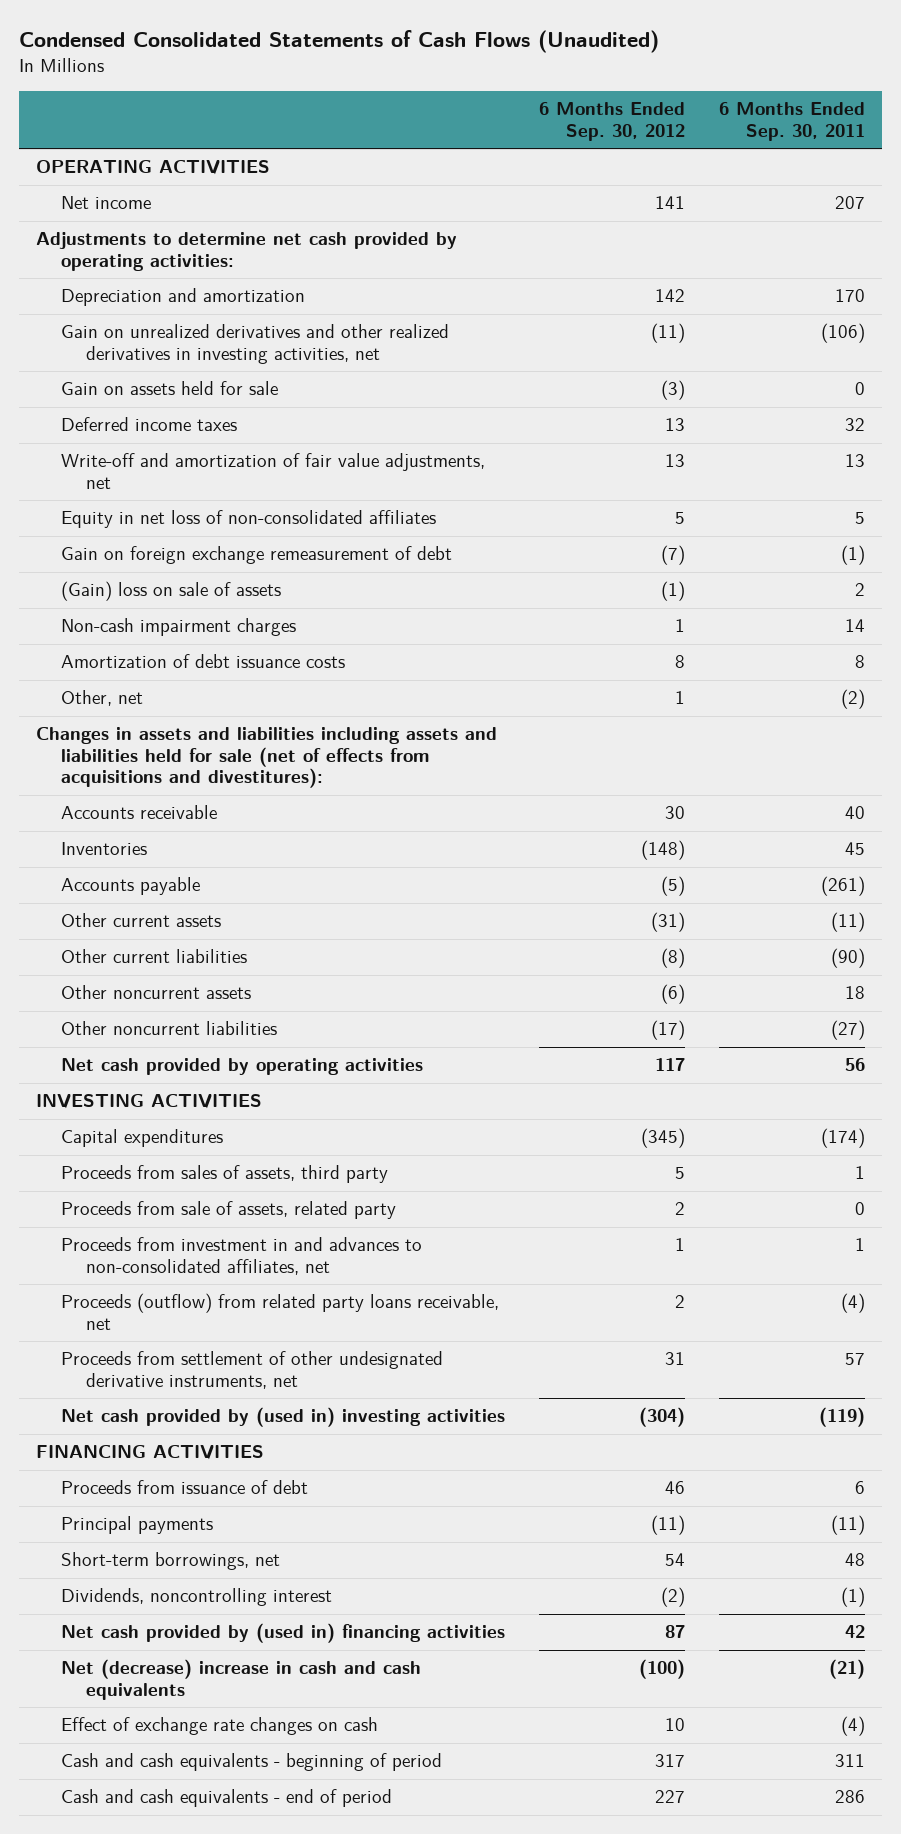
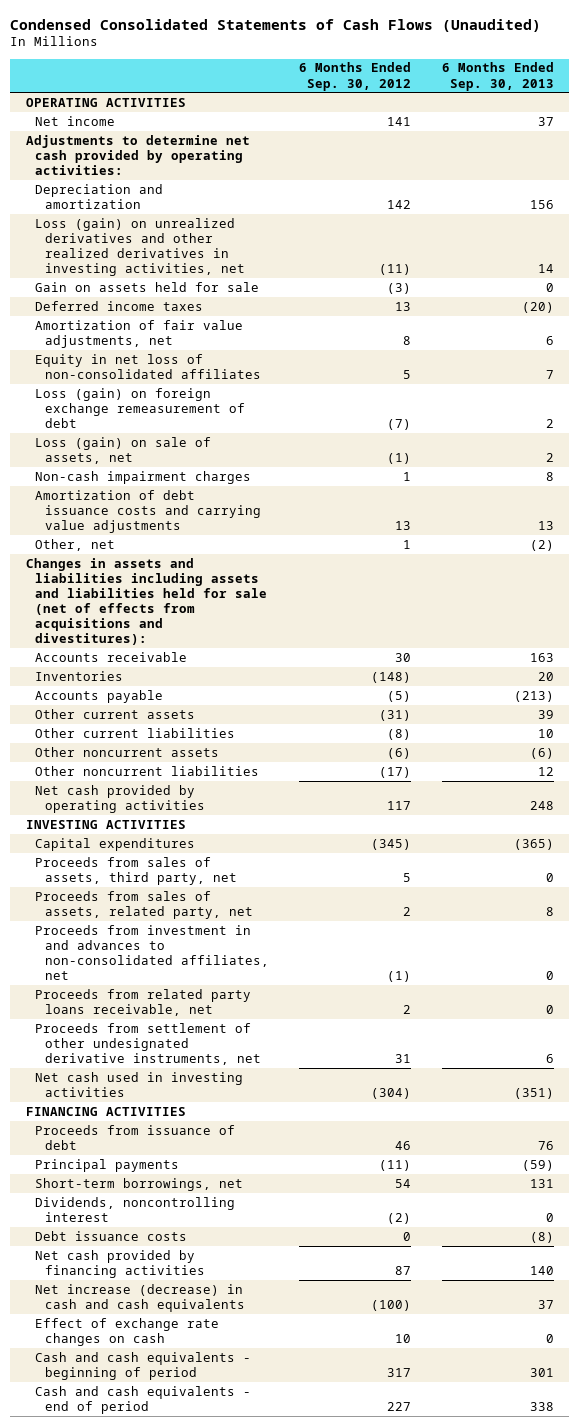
- | 6 Months Ended Sep. 30, 2012 | 6 Months Ended Sep. 30, 2011
+ | 6 Months Ended Sep. 30, 2012 | 6 Months Ended Sep. 30, 2013
- Gain on unrealized derivatives and other realized derivatives in investing activities, net | (11) | (106)
+ Loss (gain) on unrealized derivatives and other realized derivatives in investing activities, net | (11) | 14
- Write-off and amortization of fair value adjustments, net | 13 | 13
+ Amortization of fair value adjustments, net | 8 | 6
- Gain on foreign exchange remeasurement of debt | (7) | (1)
- (Gain) loss on sale of assets | (1) | 2
+ Loss (gain) on foreign exchange remeasurement of debt | (7) | 2
+ Loss (gain) on sale of assets, net | (1) | 2
- Amortization of debt issuance costs | 8 | 8
+ Amortization of debt issuance costs and carrying value adjustments | 13 | 13
- Proceeds from sales of assets, third party | 5 | 1
- Proceeds from sale of assets, related party | 2 | 0
- Proceeds from investment in and advances to non-consolidated affiliates, net | 1 | 1
- Proceeds (outflow) from related party loans receivable, net | 2 | (4)
+ Proceeds from sales of assets, third party, net | 5 | 0
+ Proceeds from sales of assets, related party, net | 2 | 8
+ Proceeds from investment in and advances to non-consolidated affiliates, net | (1) | 0
+ Proceeds from related party loans receivable, net | 2 | 0
- Net cash provided by (used in) investing activities | (304) | (119)
+ Net cash used in investing activities | (304) | (351)
- Net cash provided by (used in) financing activities | 87 | 42
- Net (decrease) increase in cash and cash equivalents | (100) | (21)
+ Debt issuance costs | 0 | (8)
+ Net cash provided by financing activities | 87 | 140
+ Net increase (decrease) in cash and cash equivalents | (100) | 37

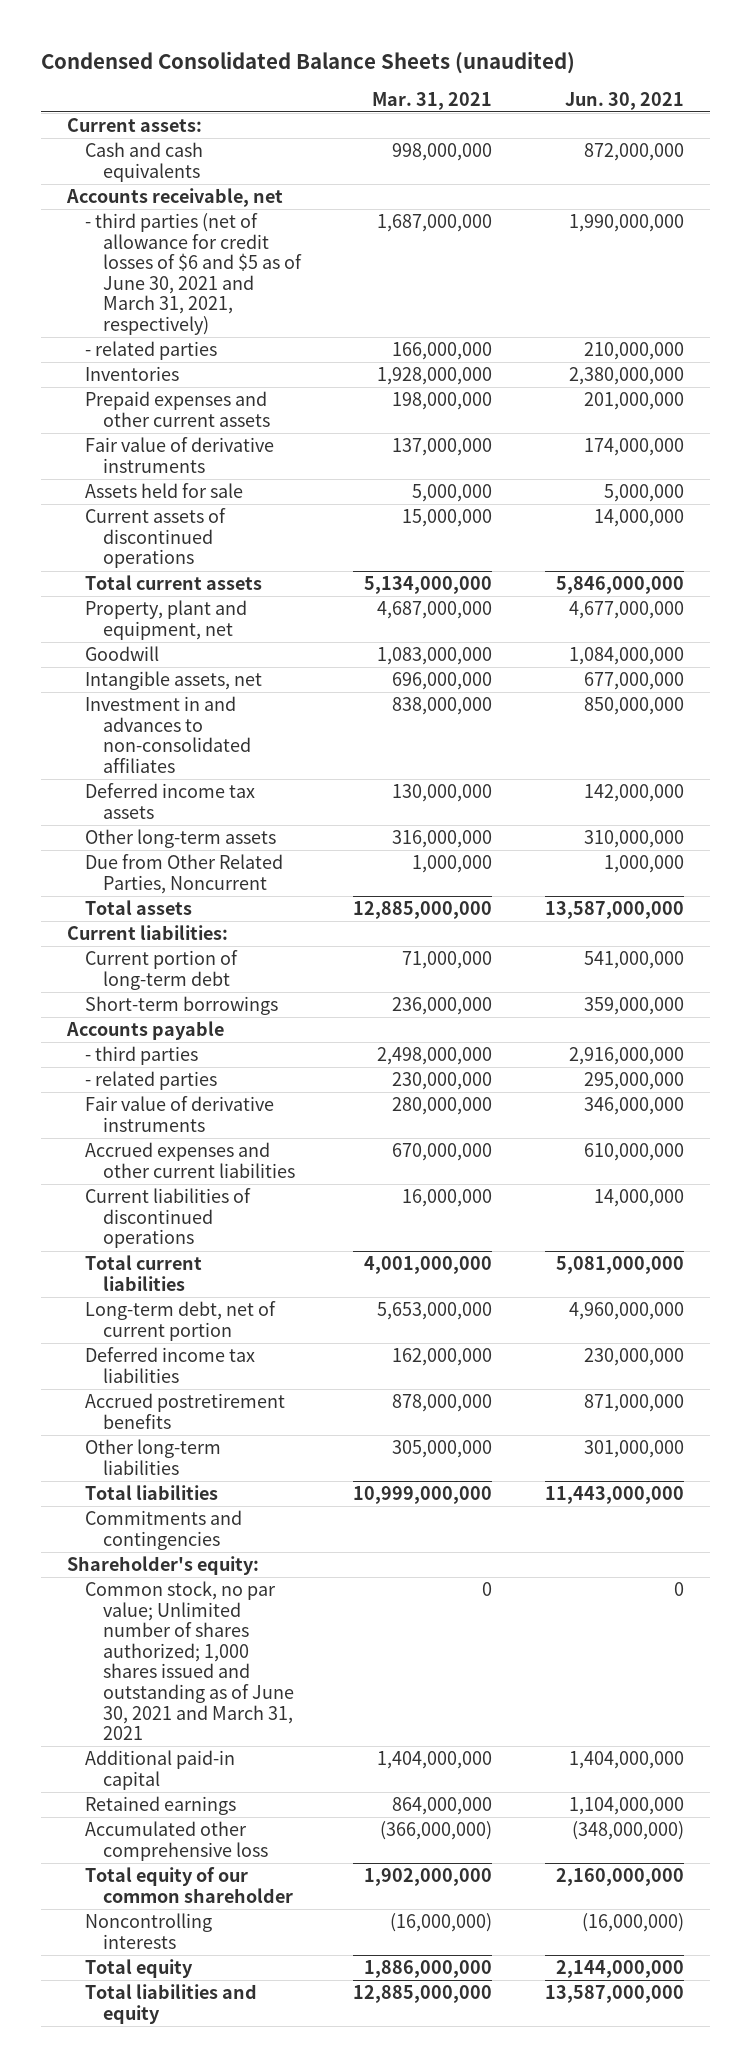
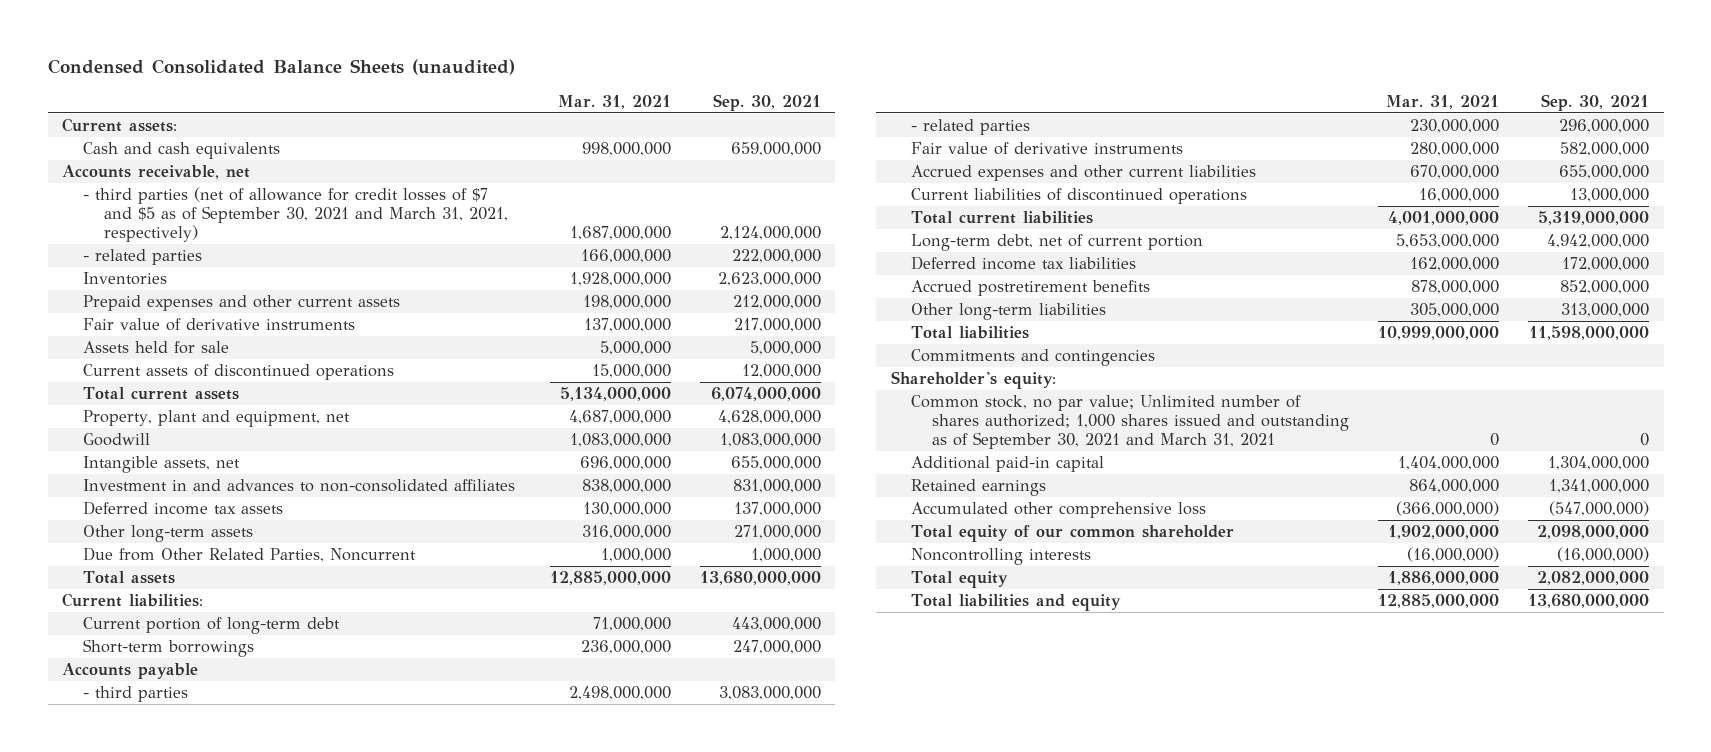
- | Mar. 31, 2021 | Jun. 30, 2021
+ | Mar. 31, 2021 | Sep. 30, 2021
- - third parties (net of allowance for credit losses of $6 and $5 as of June 30, 2021 and March 31, 2021, respectively) | 1,687,000,000 | 1,990,000,000
+ - third parties (net of allowance for credit losses of $7 and $5 as of September 30, 2021 and March 31, 2021, respectively) | 1,687,000,000 | 2,124,000,000
- Common stock, no par value; Unlimited number of shares authorized; 1,000 shares issued and outstanding as of June 30, 2021 and March 31, 2021 | 0 | 0
+ Common stock, no par value; Unlimited number of shares authorized; 1,000 shares issued and outstanding as of September 30, 2021 and March 31, 2021 | 0 | 0

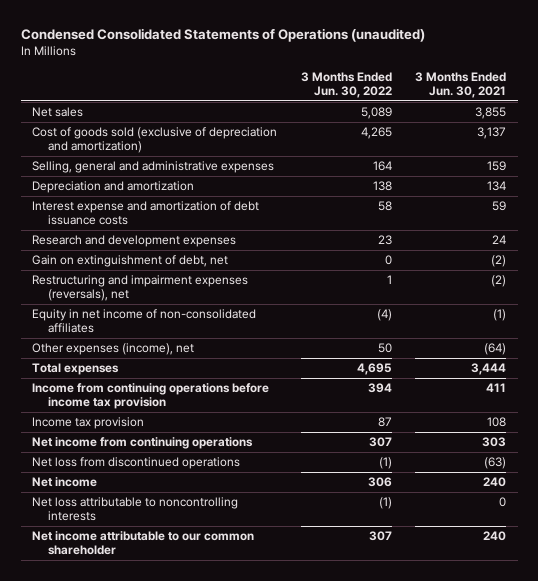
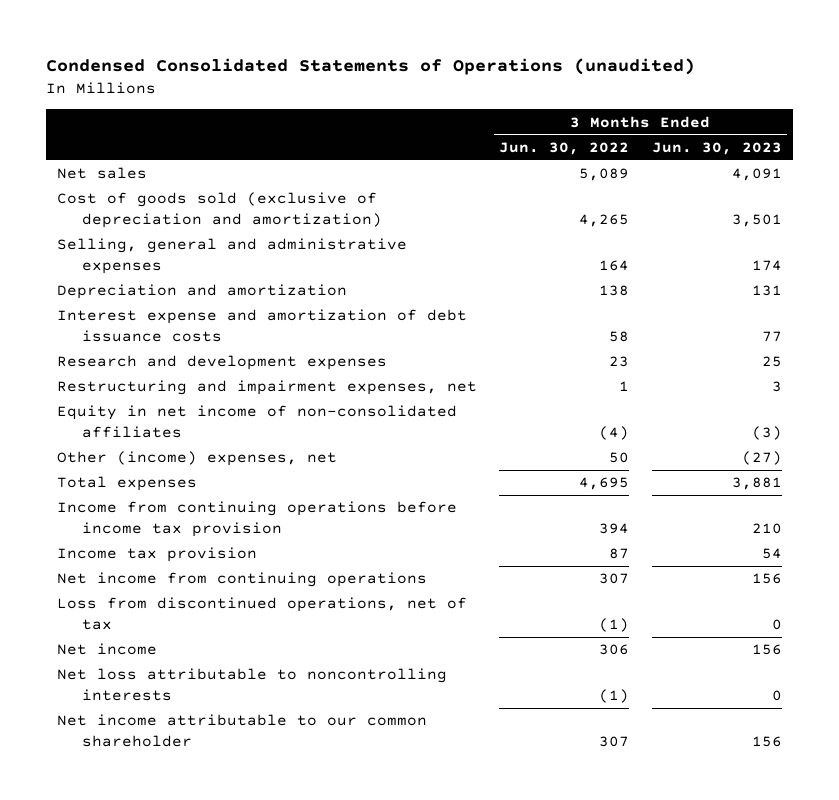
- | 3 Months Ended Jun. 30, 2022 | 3 Months Ended Jun. 30, 2021
+ | 3 Months Ended Jun. 30, 2022 | 3 Months Ended Jun. 30, 2023
- Gain on extinguishment of debt, net | 0 | (2)
- Restructuring and impairment expenses (reversals), net | 1 | (2)
+ Restructuring and impairment expenses, net | 1 | 3
- Other expenses (income), net | 50 | (64)
+ Other (income) expenses, net | 50 | (27)
- Net loss from discontinued operations | (1) | (63)
+ Loss from discontinued operations, net of tax | (1) | 0

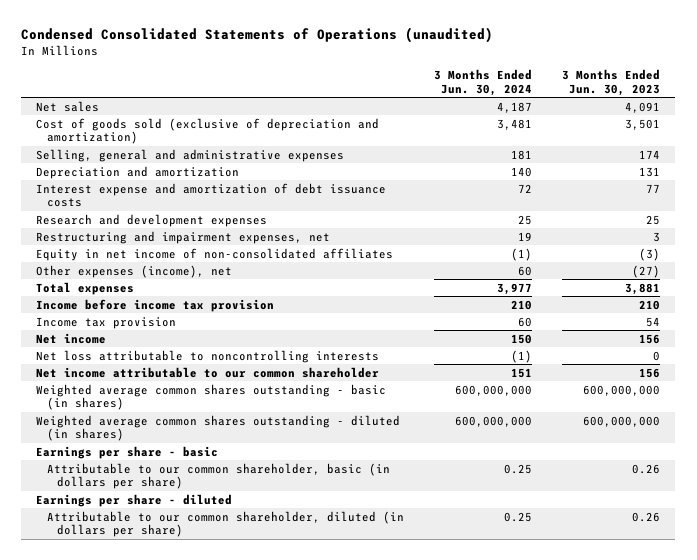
- | 3 Months Ended Jun. 30, 2022 | 3 Months Ended Jun. 30, 2023
+ | 3 Months Ended Jun. 30, 2024 | 3 Months Ended Jun. 30, 2023
- Other (income) expenses, net | 50 | (27)
+ Other expenses (income), net | 60 | (27)
- Income from continuing operations before income tax provision | 394 | 210
+ Income before income tax provision | 210 | 210
- Net income from continuing operations | 307 | 156
- Loss from discontinued operations, net of tax | (1) | 0
+ Weighted average common shares outstanding - basic (in shares) | 600,000,000 | 600,000,000
+ Weighted average common shares outstanding - diluted (in shares) | 600,000,000 | 600,000,000
+ Earnings per share - basic
+ Attributable to our common shareholder, basic (in dollars per share) | 0.25 | 0.26
+ Earnings per share - diluted
+ Attributable to our common shareholder, diluted (in dollars per share) | 0.25 | 0.26

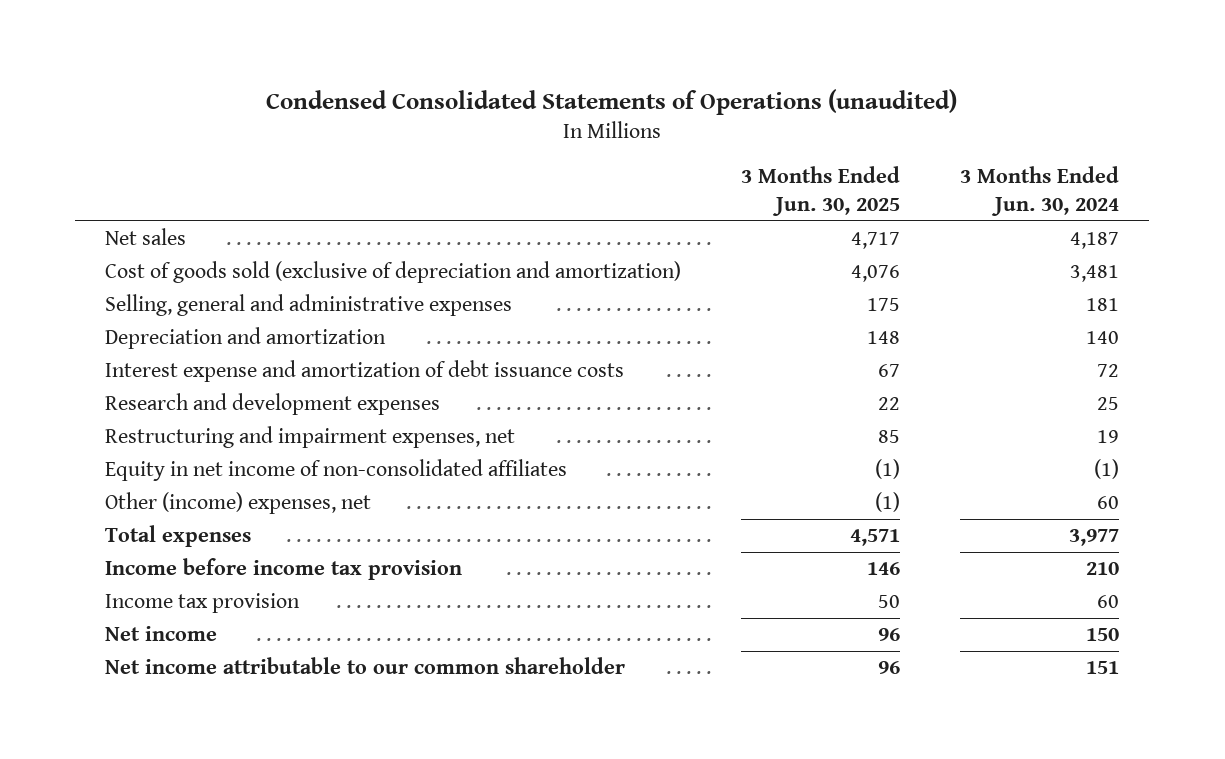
- | 3 Months Ended Jun. 30, 2024 | 3 Months Ended Jun. 30, 2023
+ | 3 Months Ended Jun. 30, 2025 | 3 Months Ended Jun. 30, 2024
- Other expenses (income), net | 60 | (27)
+ Other (income) expenses, net | (1) | 60
- Net loss attributable to noncontrolling interests | (1) | 0
- Weighted average common shares outstanding - basic (in shares) | 600,000,000 | 600,000,000
- Weighted average common shares outstanding - diluted (in shares) | 600,000,000 | 600,000,000
- Earnings per share - basic
- Attributable to our common shareholder, basic (in dollars per share) | 0.25 | 0.26
- Earnings per share - diluted
- Attributable to our common shareholder, diluted (in dollars per share) | 0.25 | 0.26

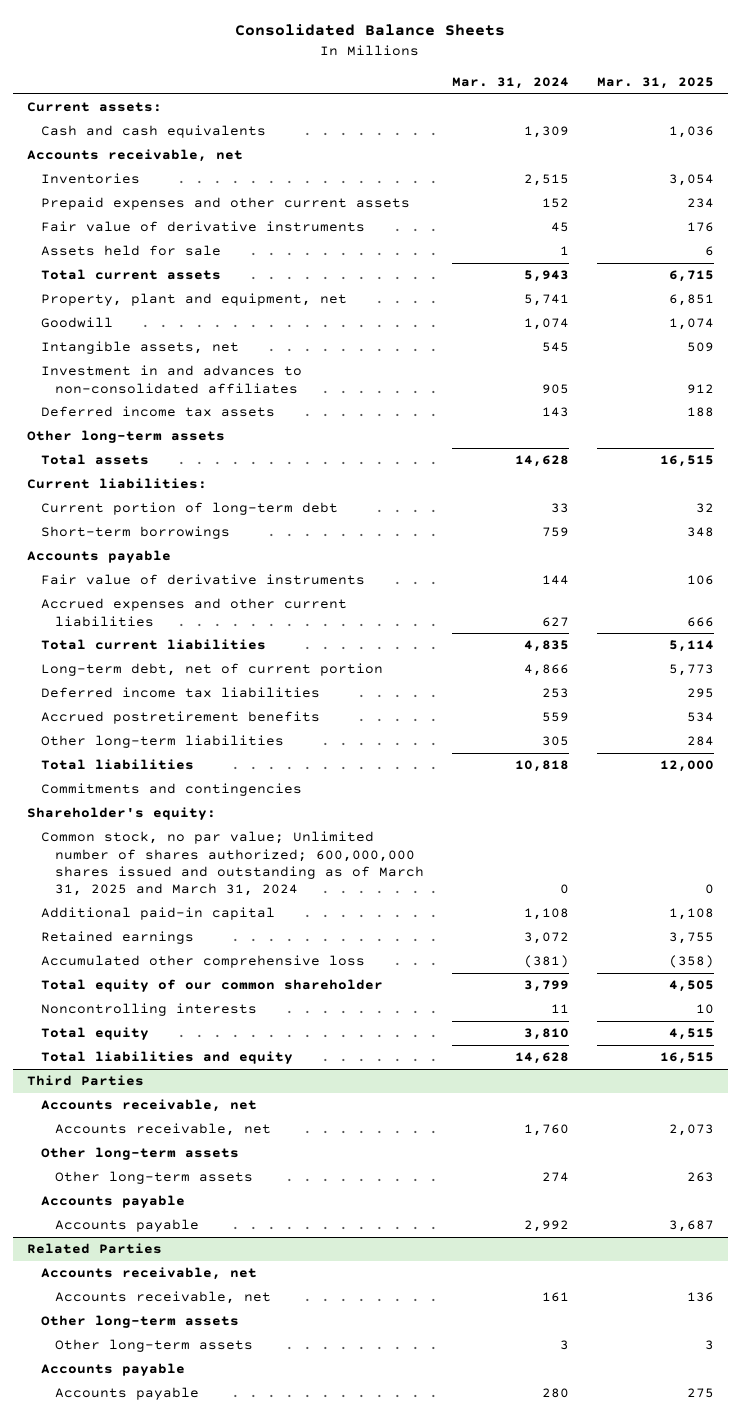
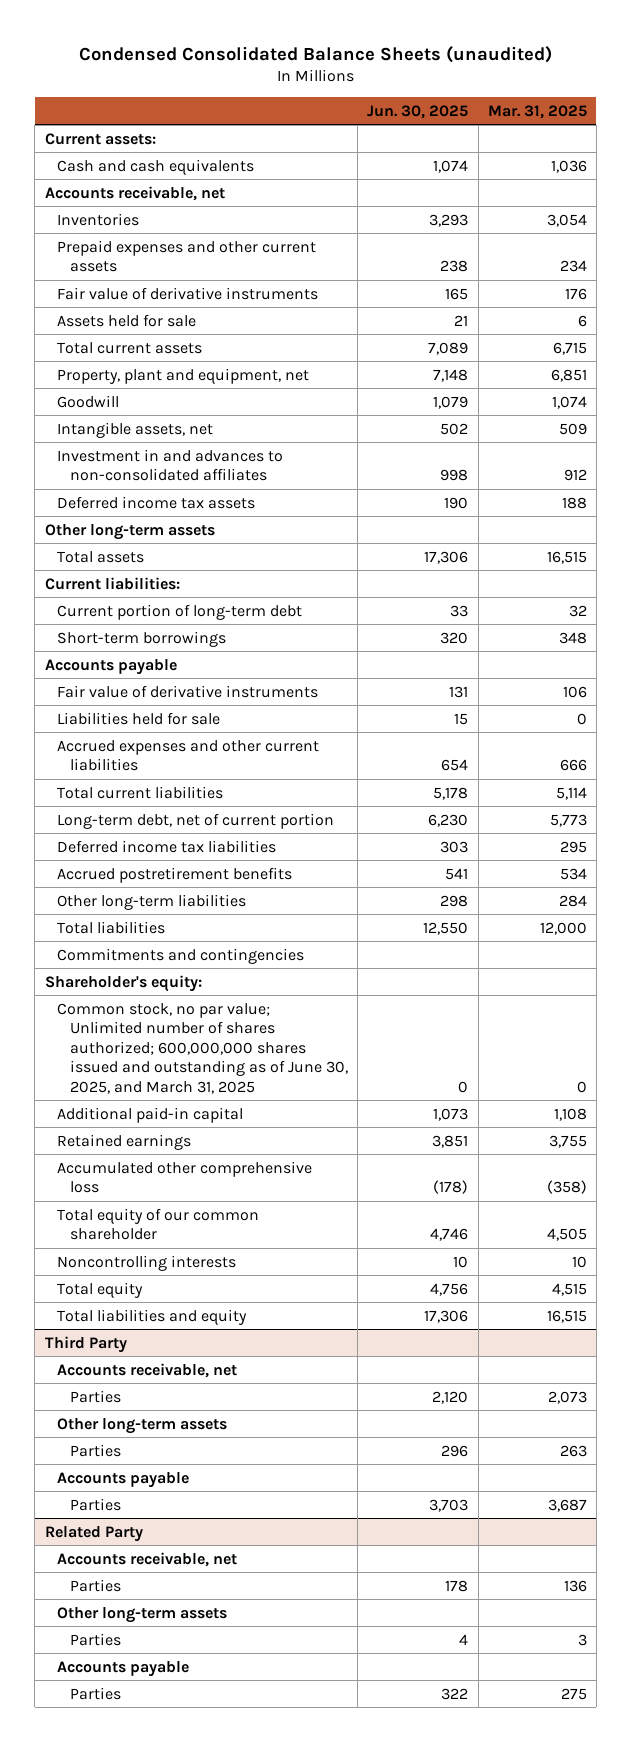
- Consolidated Balance Sheets
+ Condensed Consolidated Balance Sheets (unaudited)
- | Mar. 31, 2024 | Mar. 31, 2025
+ | Jun. 30, 2025 | Mar. 31, 2025
+ Liabilities held for sale | 15 | 0
- Common stock, no par value; Unlimited number of shares authorized; 600,000,000 shares issued and outstanding as of March 31, 2025 and March 31, 2024 | 0 | 0
+ Common stock, no par value; Unlimited number of shares authorized; 600,000,000 shares issued and outstanding as of June 30, 2025, and March 31, 2025 | 0 | 0
- Third Parties
+ Third Party
- Accounts receivable, net | 1,760 | 2,073
+ Parties | 2,120 | 2,073
- Other long-term assets | 274 | 263
+ Parties | 296 | 263
- Accounts payable | 2,992 | 3,687
- Related Parties
+ Parties | 3,703 | 3,687
+ Related Party
- Accounts receivable, net | 161 | 136
+ Parties | 178 | 136
- Other long-term assets | 3 | 3
+ Parties | 4 | 3
- Accounts payable | 280 | 275
+ Parties | 322 | 275

